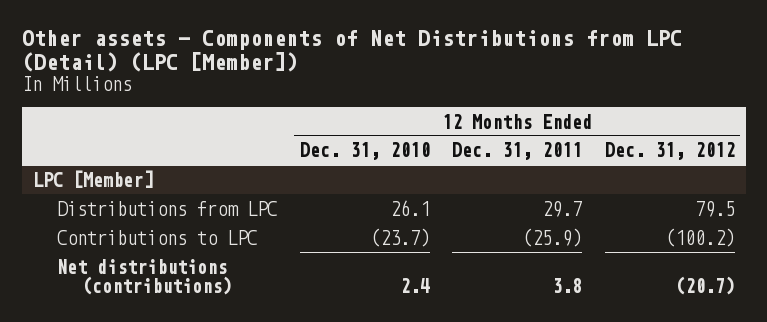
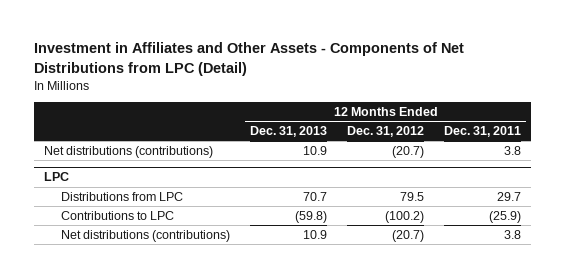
- Other assets - Components of Net Distributions from LPC (Detail) (LPC [Member])
+ Investment in Affiliates and Other Assets - Components of Net Distributions from LPC (Detail)
- | 12 Months Ended Dec. 31, 2010 | 12 Months Ended Dec. 31, 2011 | 12 Months Ended Dec. 31, 2012
+ | 12 Months Ended Dec. 31, 2013 | 12 Months Ended Dec. 31, 2012 | 12 Months Ended Dec. 31, 2011
- LPC [Member]
+ Net distributions (contributions) | 10.9 | (20.7) | 3.8
+ LPC

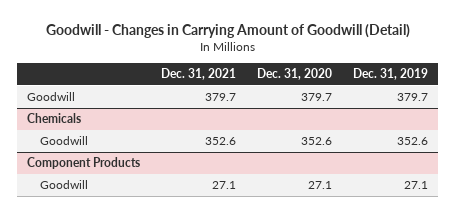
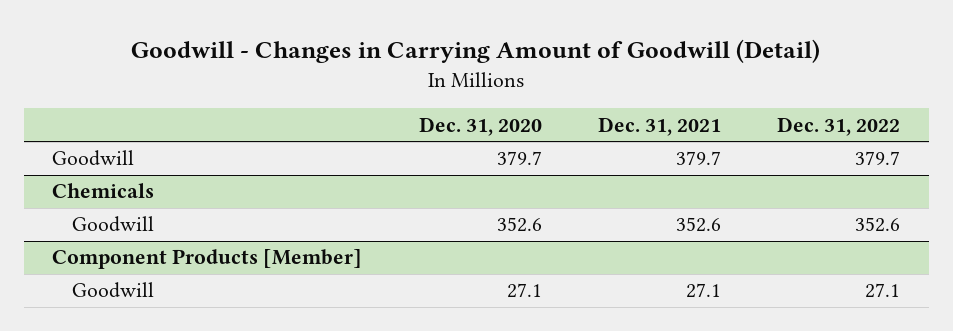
- | Dec. 31, 2021 | Dec. 31, 2020 | Dec. 31, 2019
+ | Dec. 31, 2020 | Dec. 31, 2021 | Dec. 31, 2022
- Component Products
+ Component Products [Member]

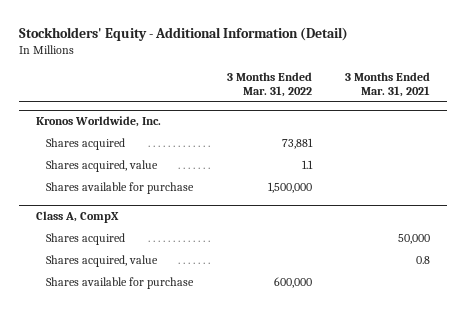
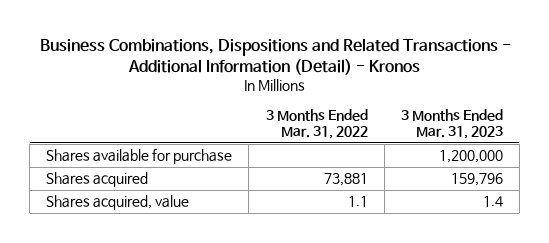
- Stockholders' Equity - Additional Information (Detail)
+ Business Combinations, Dispositions and Related Transactions - Additional Information (Detail) - Kronos
- | 3 Months Ended Mar. 31, 2022 | 3 Months Ended Mar. 31, 2021
+ | 3 Months Ended Mar. 31, 2022 | 3 Months Ended Mar. 31, 2023
- Kronos Worldwide, Inc.
+ Shares available for purchase | | 1,200,000
- Shares available for purchase | 1,500,000 |
- Class A, CompX
- Shares acquired | | 50,000
- Shares acquired, value | | 0.8
- Shares available for purchase | 600,000 |

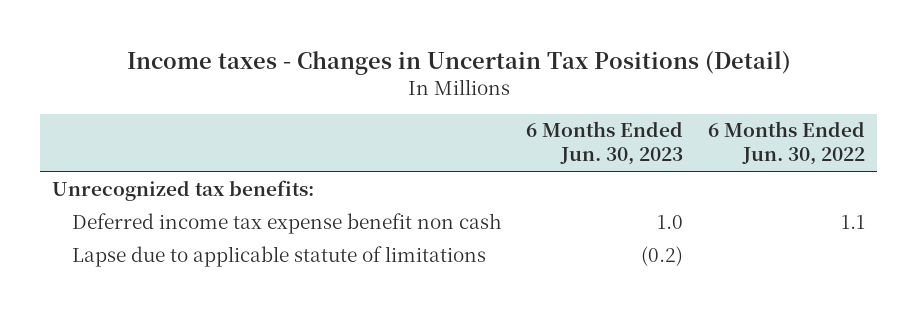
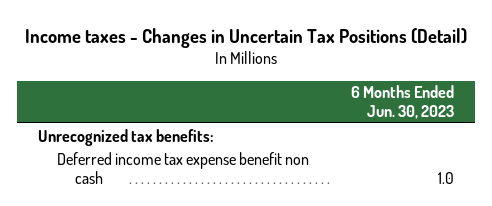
- | 6 Months Ended Jun. 30, 2023 | 6 Months Ended Jun. 30, 2022
+ | 6 Months Ended Jun. 30, 2023
- Lapse due to applicable statute of limitations | (0.2) |

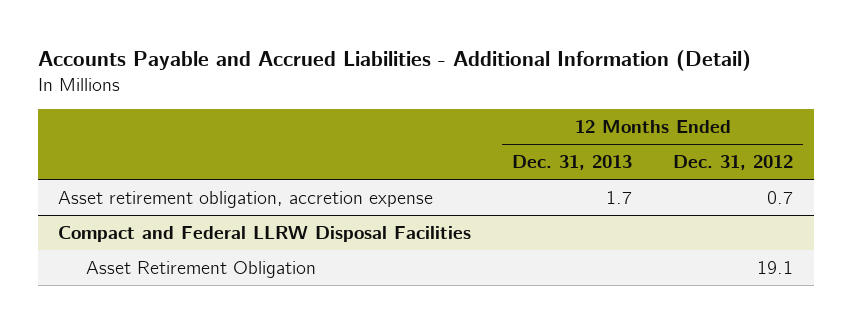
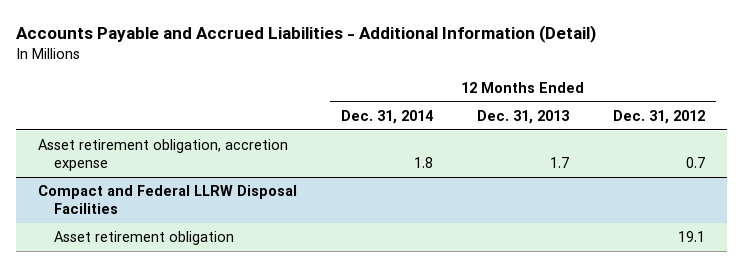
- | 12 Months Ended Dec. 31, 2013 | 12 Months Ended Dec. 31, 2012
+ | 12 Months Ended Dec. 31, 2014 | 12 Months Ended Dec. 31, 2013 | 12 Months Ended Dec. 31, 2012
@ Compact and Federal LLRW Disposal Facilities
- Asset Retirement Obligation | | 19.1
+ Asset retirement obligation | | | 19.1

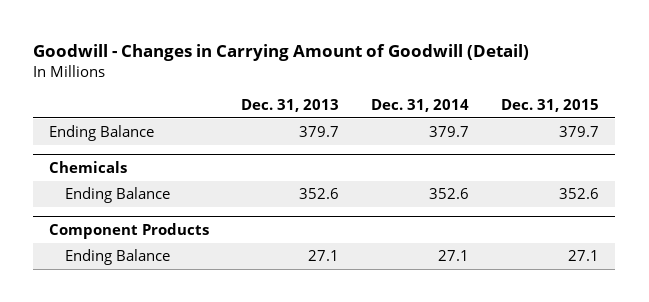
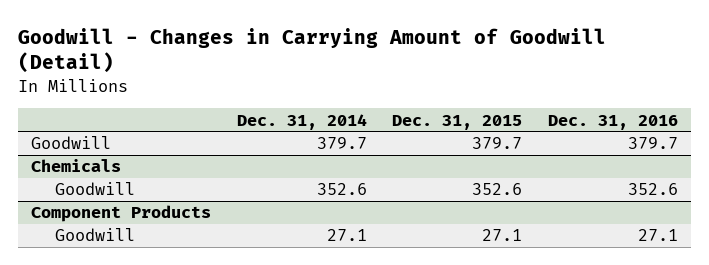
- | Dec. 31, 2013 | Dec. 31, 2014 | Dec. 31, 2015
+ | Dec. 31, 2014 | Dec. 31, 2015 | Dec. 31, 2016
- Ending Balance | 379.7 | 379.7 | 379.7
+ Goodwill | 379.7 | 379.7 | 379.7
@ Chemicals
- Ending Balance | 352.6 | 352.6 | 352.6
+ Goodwill | 352.6 | 352.6 | 352.6
@ Component Products
- Ending Balance | 27.1 | 27.1 | 27.1
+ Goodwill | 27.1 | 27.1 | 27.1

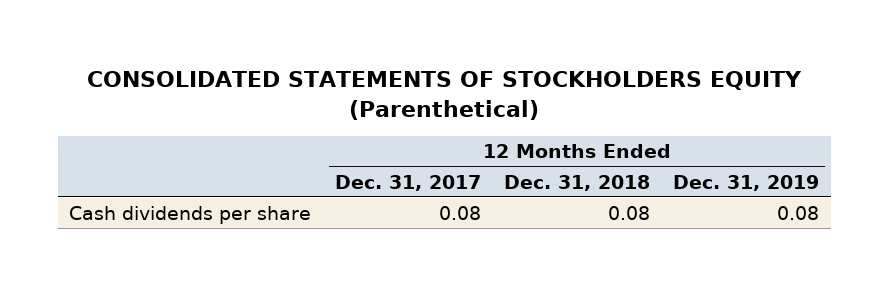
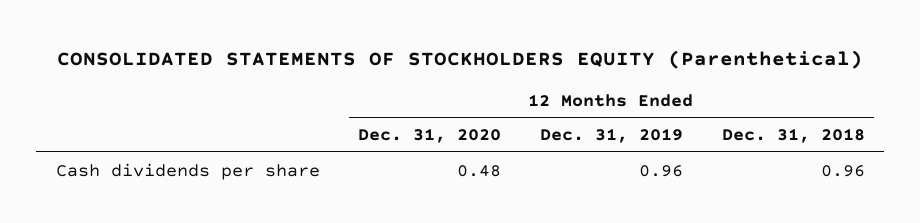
- | 12 Months Ended Dec. 31, 2017 | 12 Months Ended Dec. 31, 2018 | 12 Months Ended Dec. 31, 2019
+ | 12 Months Ended Dec. 31, 2020 | 12 Months Ended Dec. 31, 2019 | 12 Months Ended Dec. 31, 2018
- Cash dividends per share | 0.08 | 0.08 | 0.08
+ Cash dividends per share | 0.48 | 0.96 | 0.96

